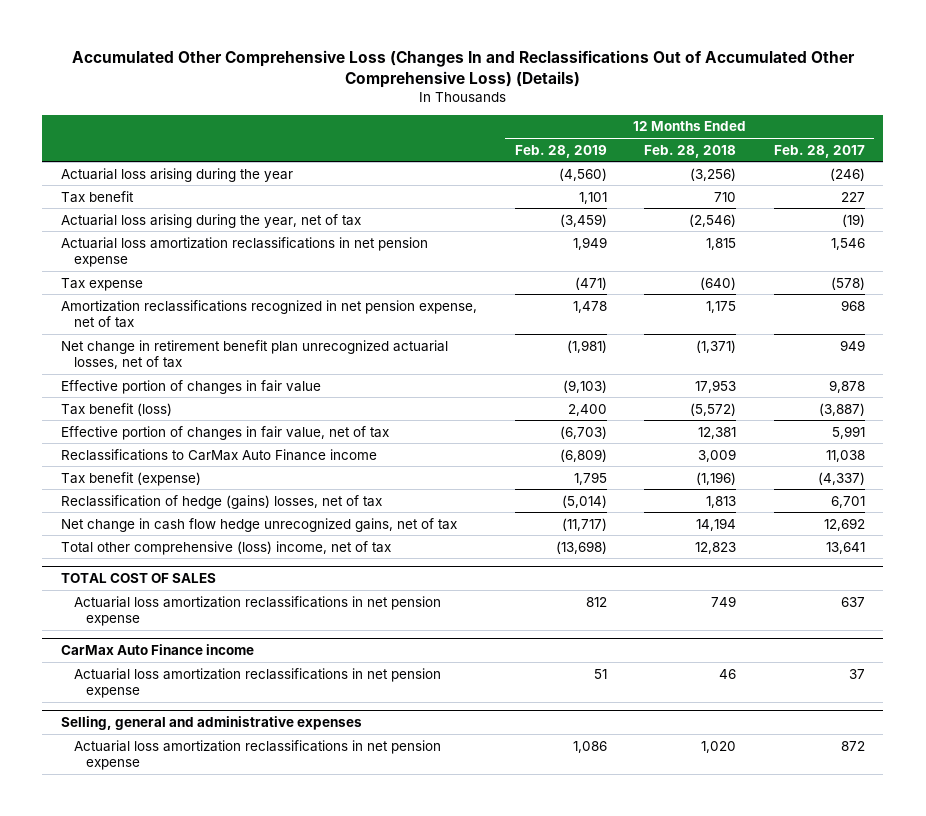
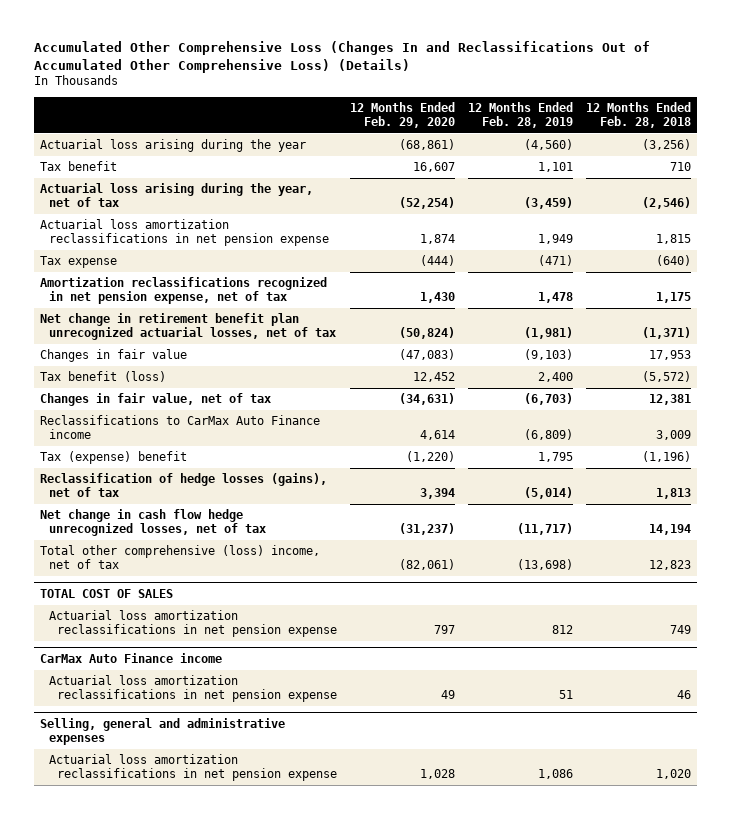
- | 12 Months Ended Feb. 28, 2019 | 12 Months Ended Feb. 28, 2018 | 12 Months Ended Feb. 28, 2017
+ | 12 Months Ended Feb. 29, 2020 | 12 Months Ended Feb. 28, 2019 | 12 Months Ended Feb. 28, 2018
- Effective portion of changes in fair value | (9,103) | 17,953 | 9,878
+ Changes in fair value | (47,083) | (9,103) | 17,953
- Effective portion of changes in fair value, net of tax | (6,703) | 12,381 | 5,991
+ Changes in fair value, net of tax | (34,631) | (6,703) | 12,381
- Tax benefit (expense) | 1,795 | (1,196) | (4,337)
- Reclassification of hedge (gains) losses, net of tax | (5,014) | 1,813 | 6,701
- Net change in cash flow hedge unrecognized gains, net of tax | (11,717) | 14,194 | 12,692
+ Tax (expense) benefit | (1,220) | 1,795 | (1,196)
+ Reclassification of hedge losses (gains), net of tax | 3,394 | (5,014) | 1,813
+ Net change in cash flow hedge unrecognized losses, net of tax | (31,237) | (11,717) | 14,194

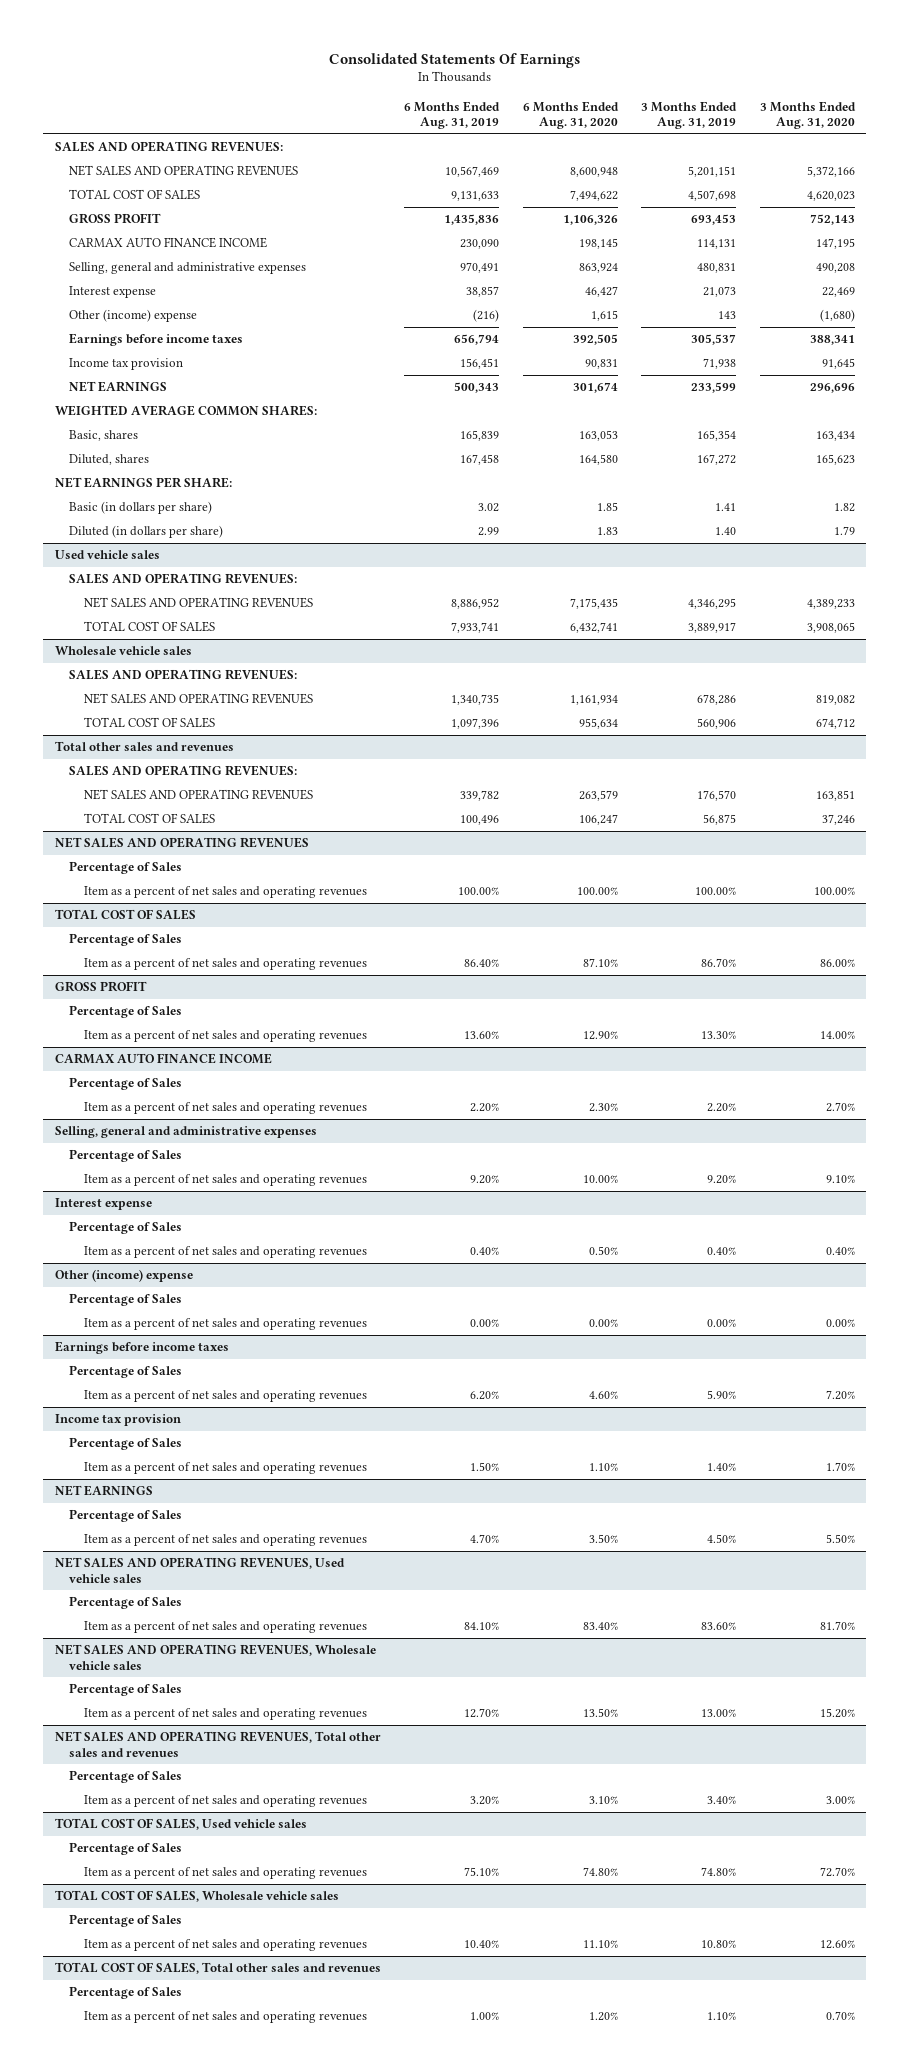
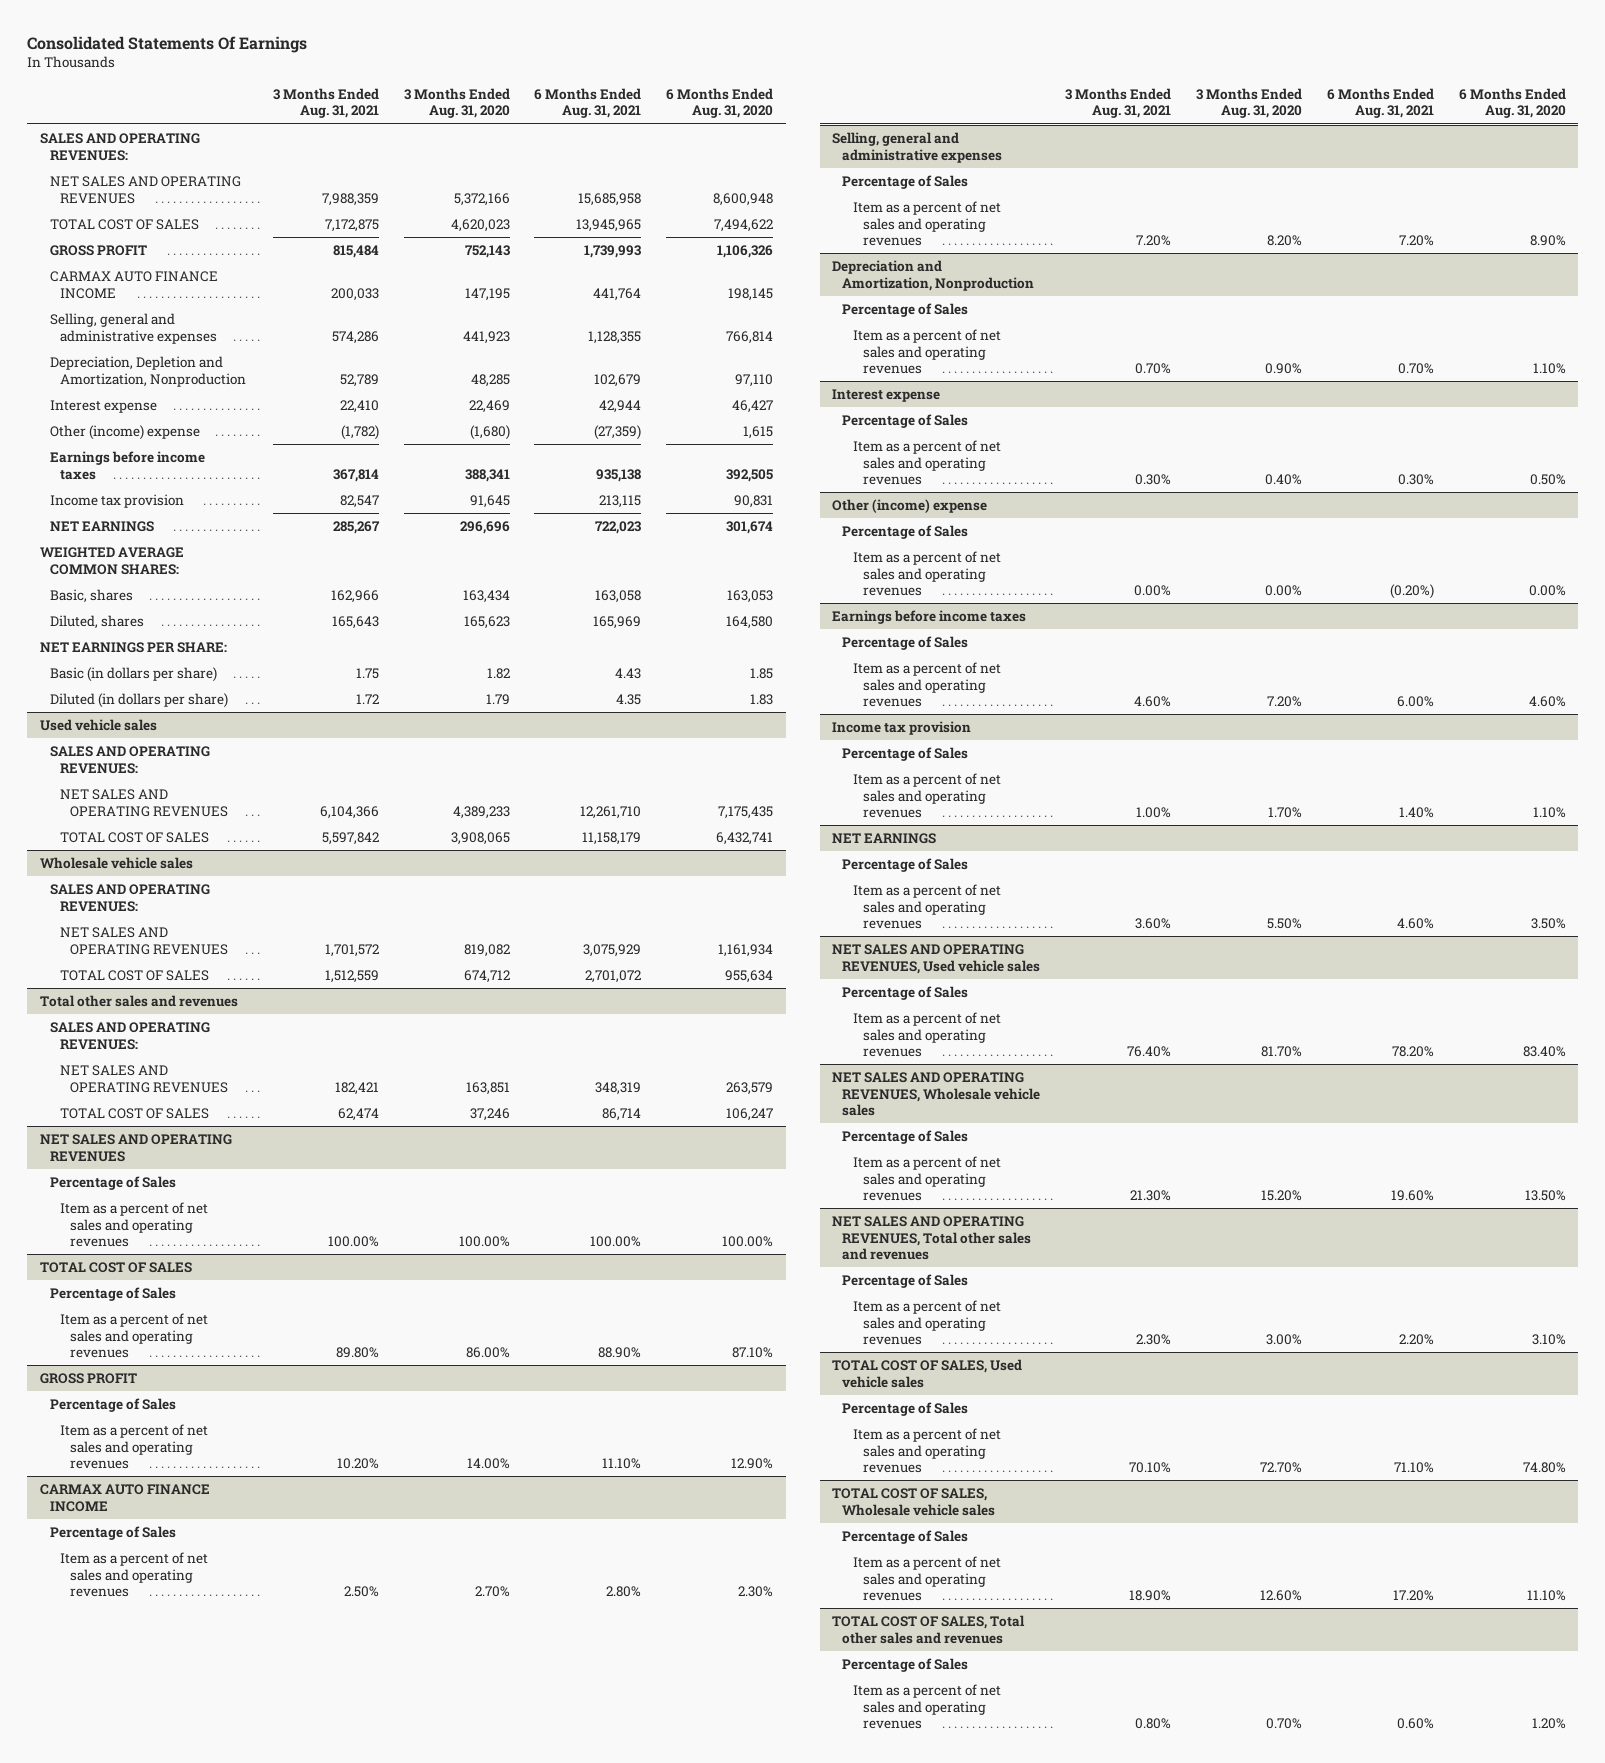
- | 6 Months Ended Aug. 31, 2019 | 6 Months Ended Aug. 31, 2020 | 3 Months Ended Aug. 31, 2019 | 3 Months Ended Aug. 31, 2020
+ | 3 Months Ended Aug. 31, 2021 | 3 Months Ended Aug. 31, 2020 | 6 Months Ended Aug. 31, 2021 | 6 Months Ended Aug. 31, 2020
- Selling, general and administrative expenses | 970,491 | 863,924 | 480,831 | 490,208
+ Selling, general and administrative expenses | 574,286 | 441,923 | 1,128,355 | 766,814
+ Depreciation, Depletion and Amortization, Nonproduction | 52,789 | 48,285 | 102,679 | 97,110
@ Selling, general and administrative expenses
- Item as a percent of net sales and operating revenues | 9.20% | 10.00% | 9.20% | 9.10%
+ Item as a percent of net sales and operating revenues | 7.20% | 8.20% | 7.20% | 8.90%
+ Depreciation and Amortization, Nonproduction
+ Percentage of Sales
+ Item as a percent of net sales and operating revenues | 0.70% | 0.90% | 0.70% | 1.10%

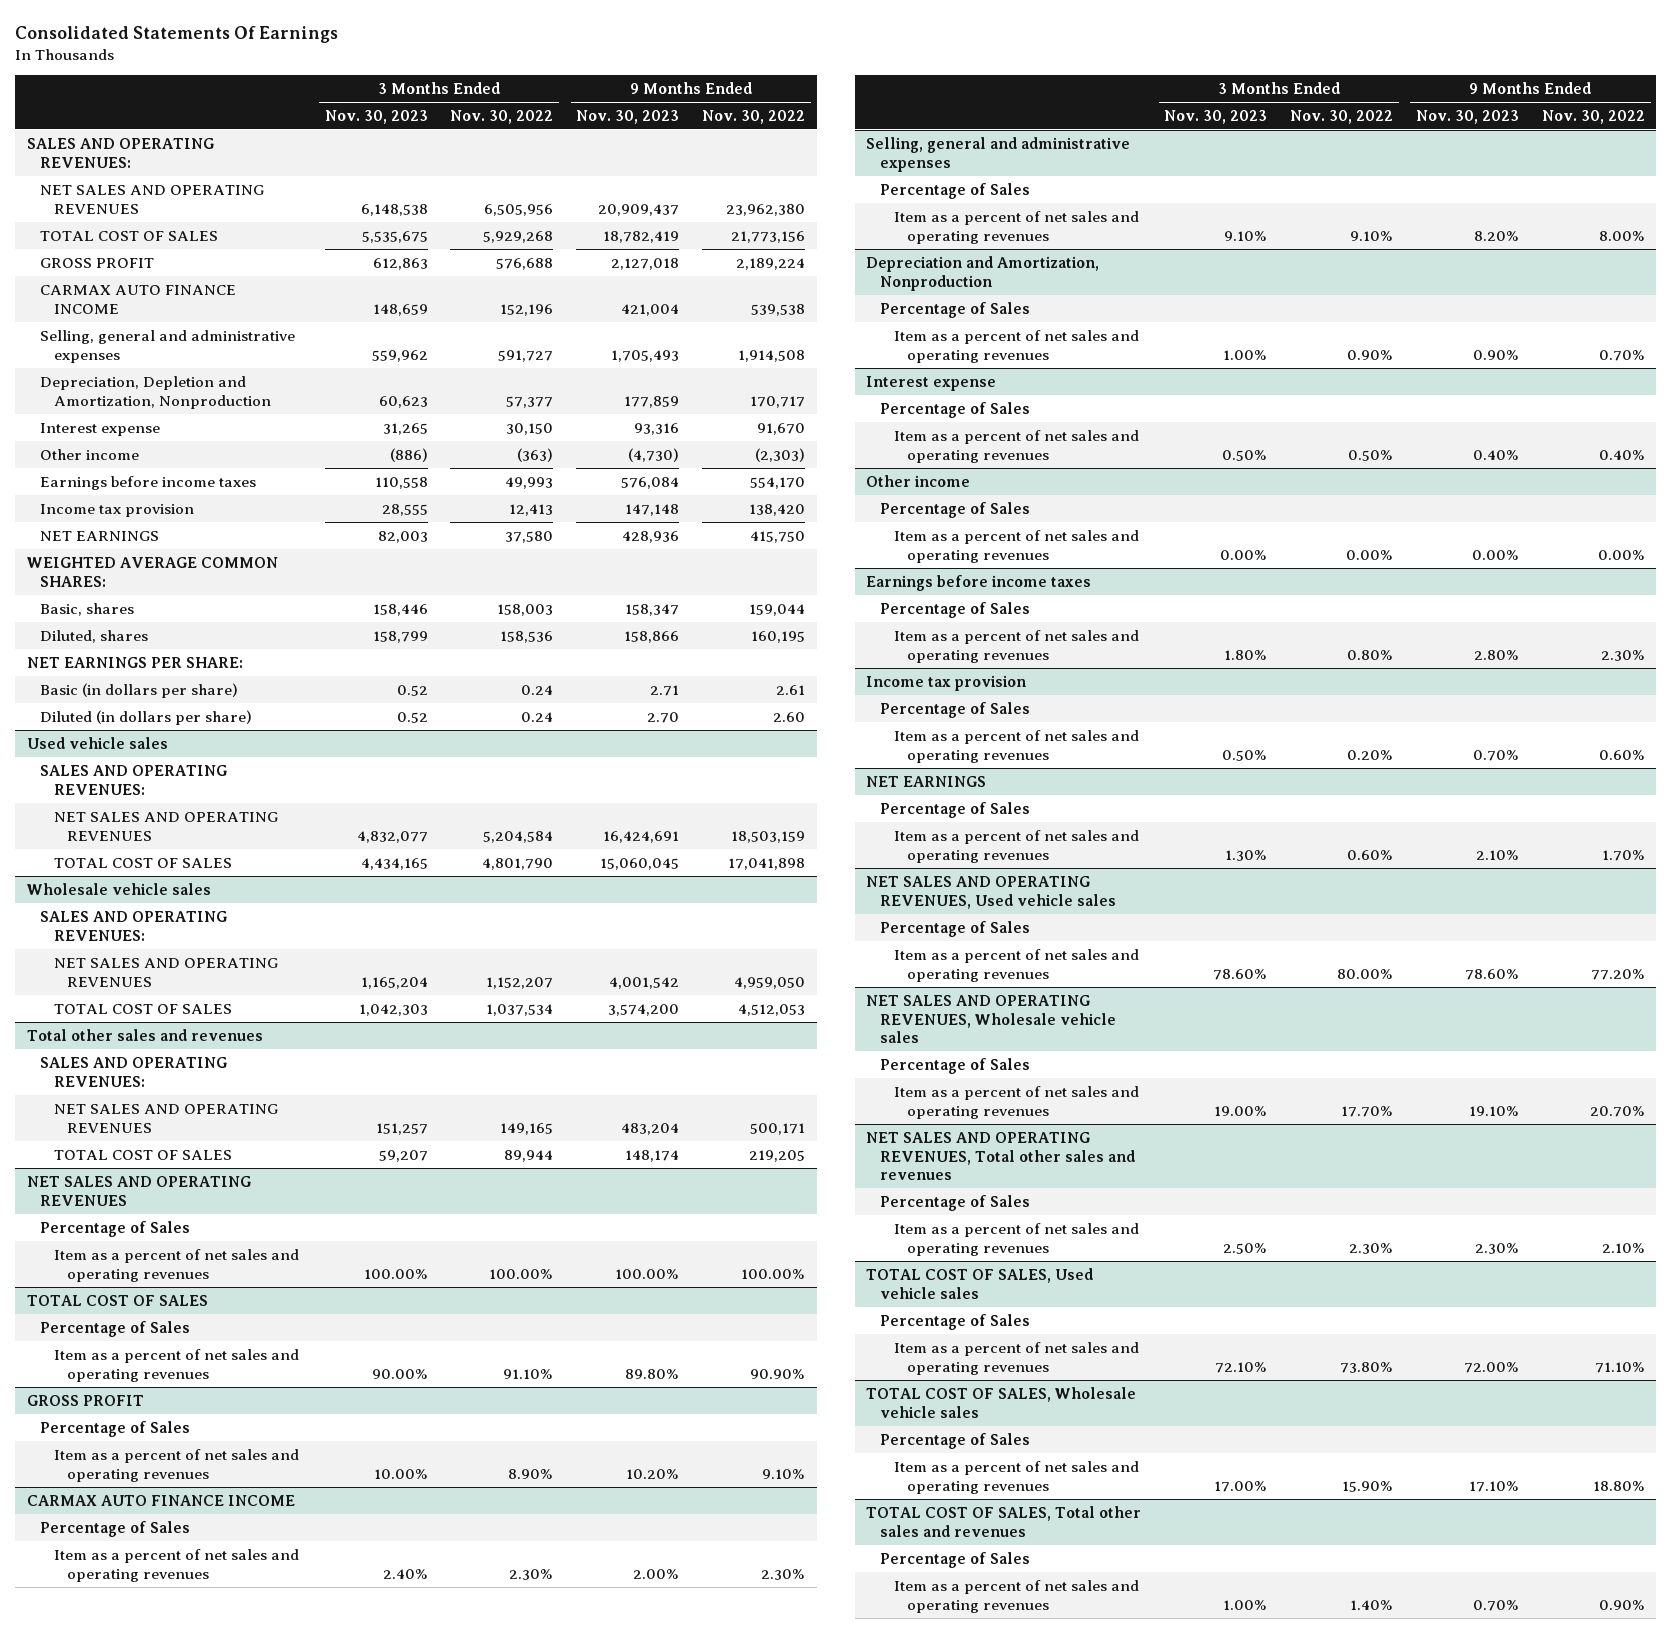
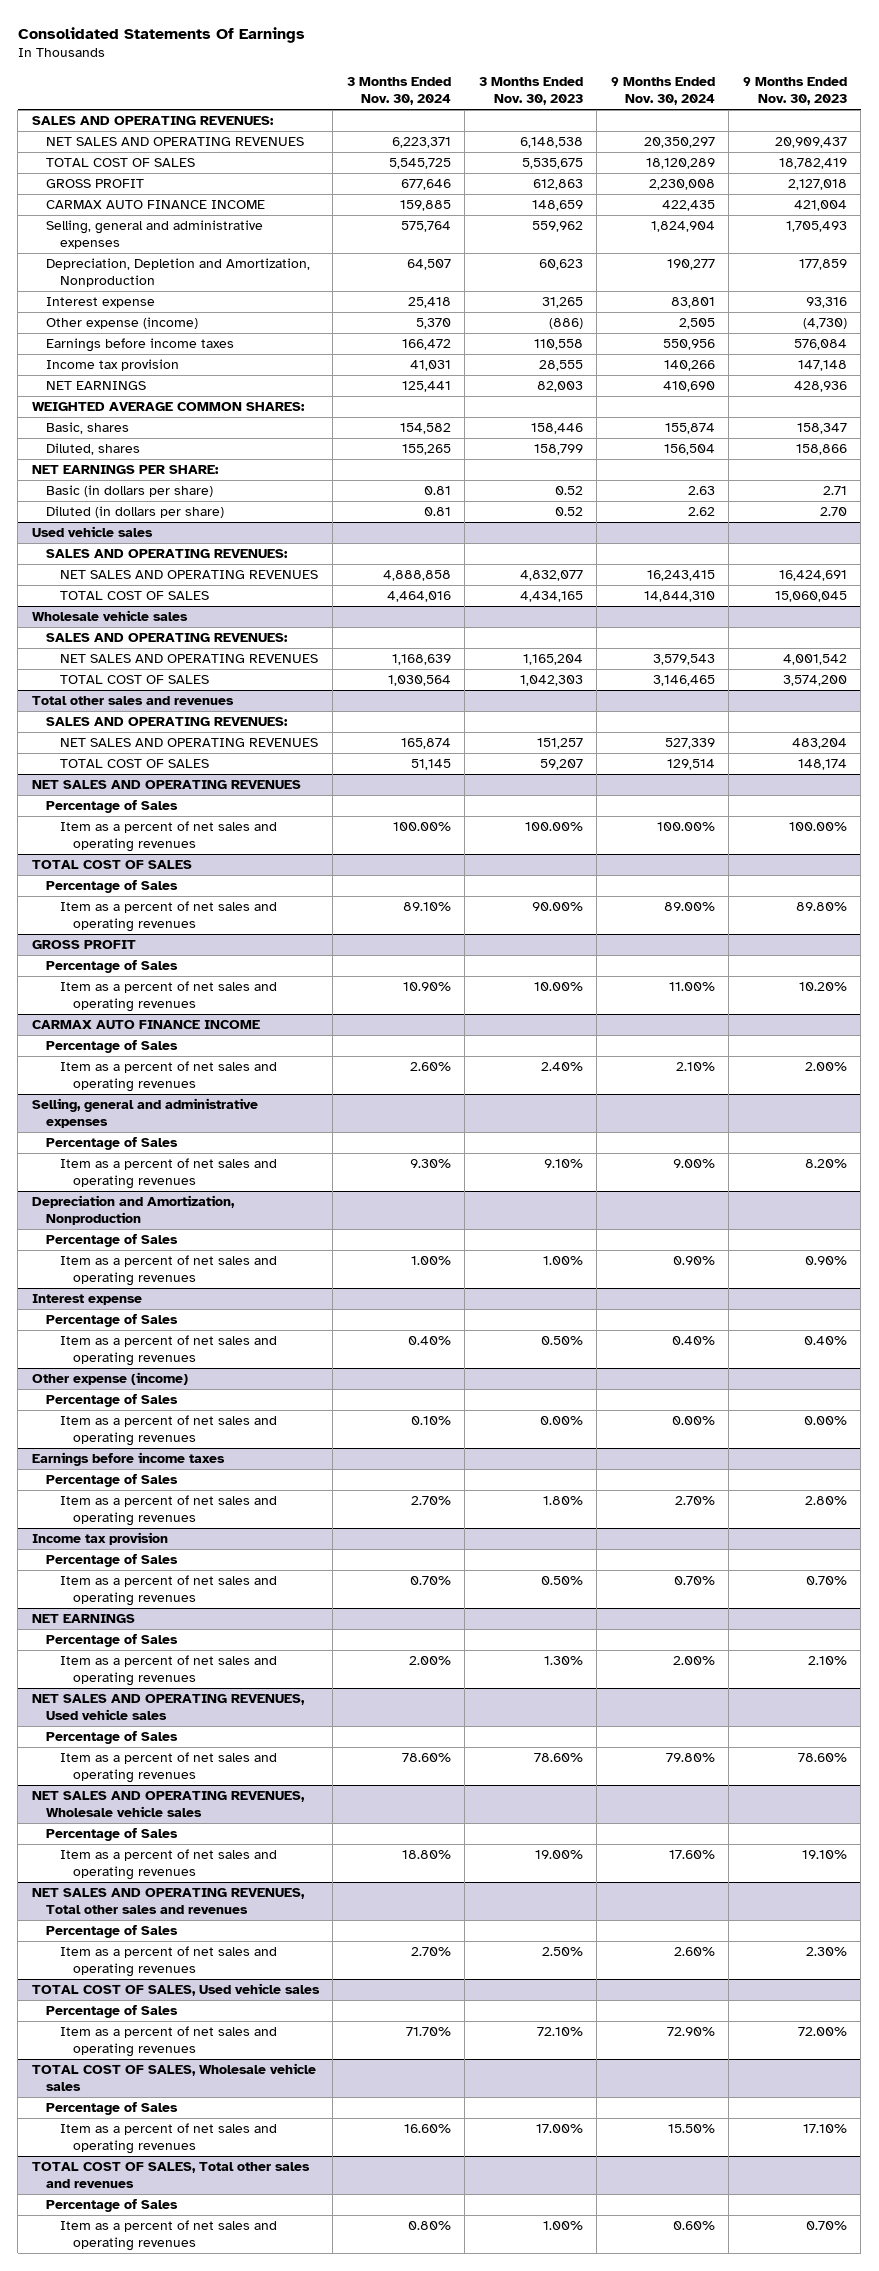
- | 3 Months Ended Nov. 30, 2023 | 3 Months Ended Nov. 30, 2022 | 9 Months Ended Nov. 30, 2023 | 9 Months Ended Nov. 30, 2022
+ | 3 Months Ended Nov. 30, 2024 | 3 Months Ended Nov. 30, 2023 | 9 Months Ended Nov. 30, 2024 | 9 Months Ended Nov. 30, 2023
- Other income | (886) | (363) | (4,730) | (2,303)
+ Other expense (income) | 5,370 | (886) | 2,505 | (4,730)
- Other income
+ Other expense (income)

